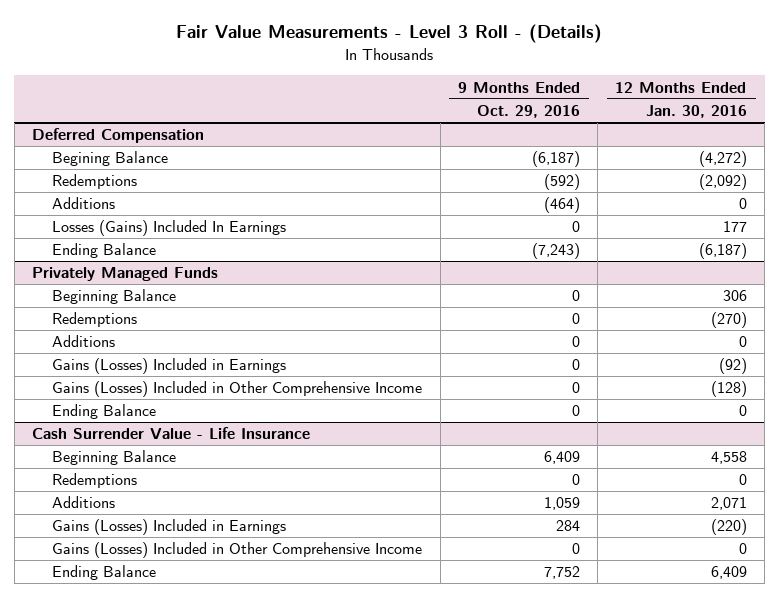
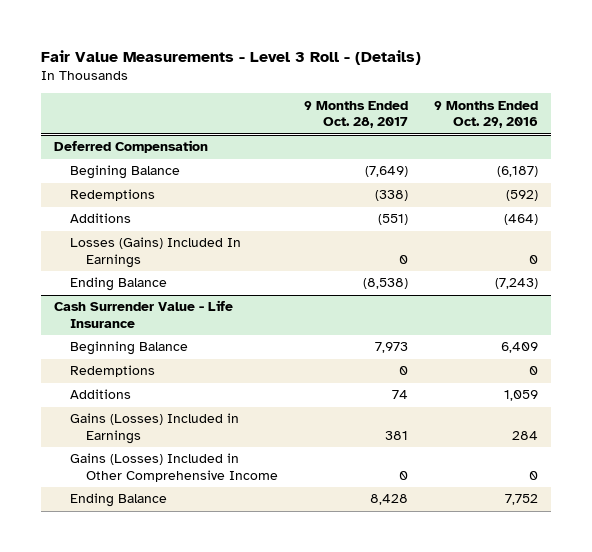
- | 9 Months Ended Oct. 29, 2016 | 12 Months Ended Jan. 30, 2016
+ | 9 Months Ended Oct. 28, 2017 | 9 Months Ended Oct. 29, 2016
- Privately Managed Funds
- Beginning Balance | 0 | 306
- Redemptions | 0 | (270)
- Additions | 0 | 0
- Gains (Losses) Included in Earnings | 0 | (92)
- Gains (Losses) Included in Other Comprehensive Income | 0 | (128)
- Ending Balance | 0 | 0

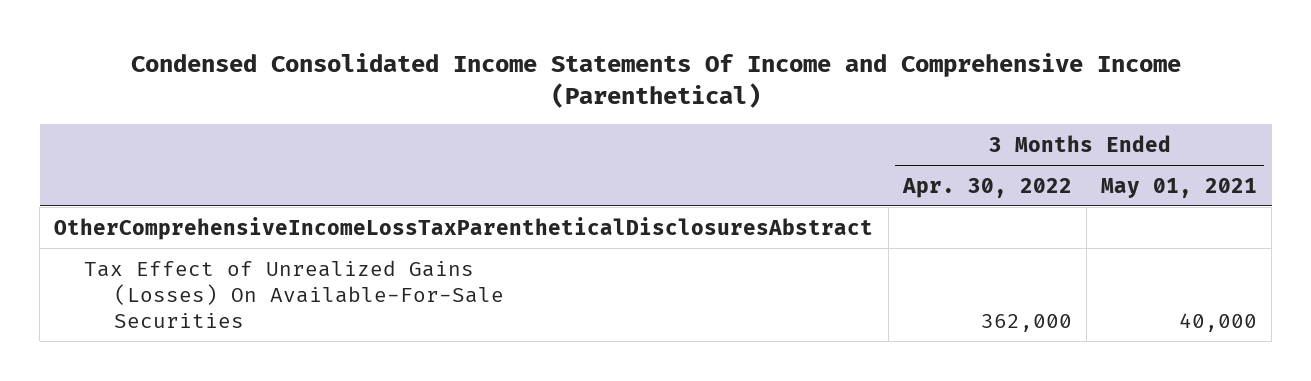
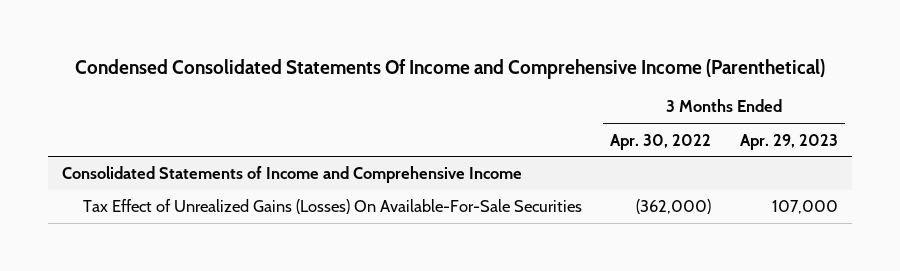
- Condensed Consolidated Income Statements Of Income and Comprehensive Income (Parenthetical)
+ Condensed Consolidated Statements Of Income and Comprehensive Income (Parenthetical)
- | 3 Months Ended Apr. 30, 2022 | 3 Months Ended May 01, 2021
+ | 3 Months Ended Apr. 30, 2022 | 3 Months Ended Apr. 29, 2023
- OtherComprehensiveIncomeLossTaxParentheticalDisclosuresAbstract
- Tax Effect of Unrealized Gains (Losses) On Available-For-Sale Securities | 362,000 | 40,000
+ Consolidated Statements of Income and Comprehensive Income
+ Tax Effect of Unrealized Gains (Losses) On Available-For-Sale Securities | (362,000) | 107,000

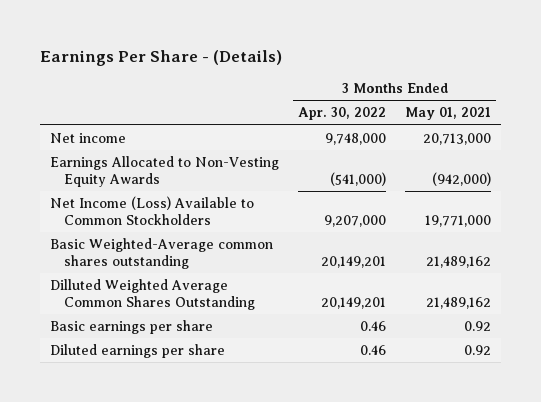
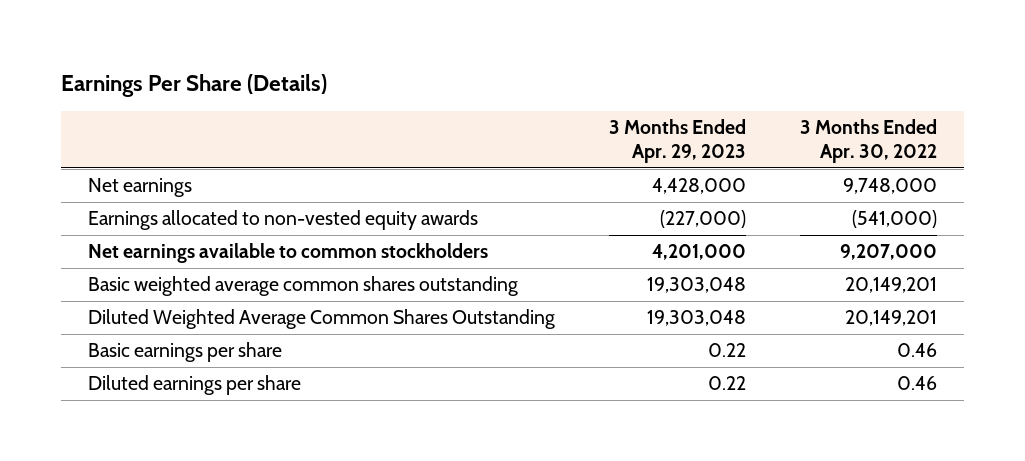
- Earnings Per Share - (Details)
+ Earnings Per Share (Details)
- | 3 Months Ended Apr. 30, 2022 | 3 Months Ended May 01, 2021
+ | 3 Months Ended Apr. 29, 2023 | 3 Months Ended Apr. 30, 2022
- Net income | 9,748,000 | 20,713,000
- Earnings Allocated to Non-Vesting Equity Awards | (541,000) | (942,000)
- Net Income (Loss) Available to Common Stockholders | 9,207,000 | 19,771,000
- Basic Weighted-Average common shares outstanding | 20,149,201 | 21,489,162
- Dilluted Weighted Average Common Shares Outstanding | 20,149,201 | 21,489,162
+ Net earnings | 4,428,000 | 9,748,000
+ Earnings allocated to non-vested equity awards | (227,000) | (541,000)
+ Net earnings available to common stockholders | 4,201,000 | 9,207,000
+ Basic weighted average common shares outstanding | 19,303,048 | 20,149,201
+ Diluted Weighted Average Common Shares Outstanding | 19,303,048 | 20,149,201

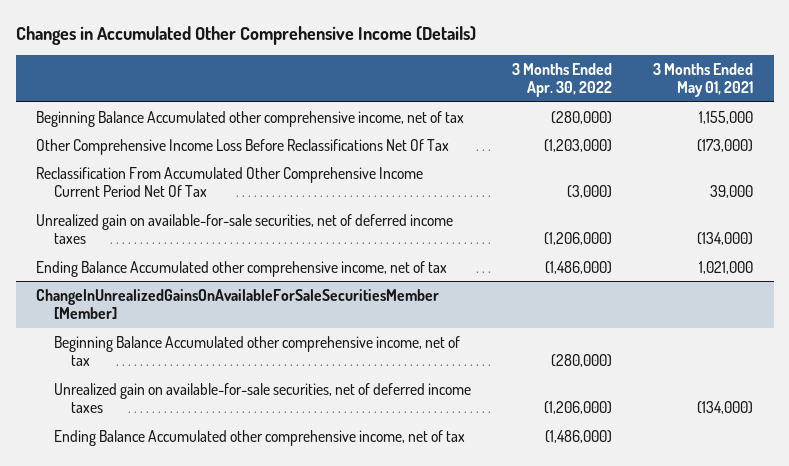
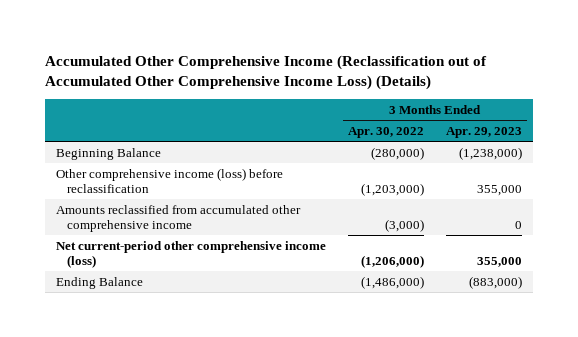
- Changes in Accumulated Other Comprehensive Income (Details)
+ Accumulated Other Comprehensive Income (Reclassification out of Accumulated Other Comprehensive Income Loss) (Details)
- | 3 Months Ended Apr. 30, 2022 | 3 Months Ended May 01, 2021
+ | 3 Months Ended Apr. 30, 2022 | 3 Months Ended Apr. 29, 2023
- Beginning Balance Accumulated other comprehensive income, net of tax | (280,000) | 1,155,000
- Other Comprehensive Income Loss Before Reclassifications Net Of Tax | (1,203,000) | (173,000)
- Reclassification From Accumulated Other Comprehensive Income Current Period Net Of Tax | (3,000) | 39,000
- Unrealized gain on available-for-sale securities, net of deferred income taxes | (1,206,000) | (134,000)
- Ending Balance Accumulated other comprehensive income, net of tax | (1,486,000) | 1,021,000
- ChangeInUnrealizedGainsOnAvailableForSaleSecuritiesMember [Member]
- Beginning Balance Accumulated other comprehensive income, net of tax | (280,000) |
- Unrealized gain on available-for-sale securities, net of deferred income taxes | (1,206,000) | (134,000)
- Ending Balance Accumulated other comprehensive income, net of tax | (1,486,000) |
+ Beginning Balance | (280,000) | (1,238,000)
+ Other comprehensive income (loss) before reclassification | (1,203,000) | 355,000
+ Amounts reclassified from accumulated other comprehensive income | (3,000) | 0
+ Net current-period other comprehensive income (loss) | (1,206,000) | 355,000
+ Ending Balance | (1,486,000) | (883,000)

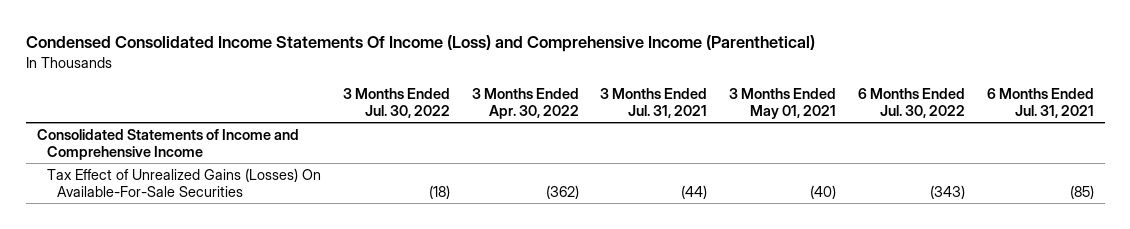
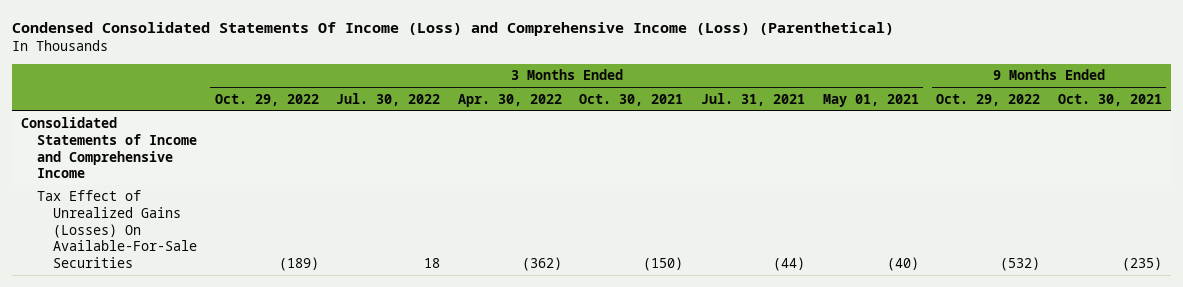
- Condensed Consolidated Income Statements Of Income (Loss) and Comprehensive Income (Parenthetical)
+ Condensed Consolidated Statements Of Income (Loss) and Comprehensive Income (Loss) (Parenthetical)
- | 3 Months Ended Jul. 30, 2022 | 3 Months Ended Apr. 30, 2022 | 3 Months Ended Jul. 31, 2021 | 3 Months Ended May 01, 2021 | 6 Months Ended Jul. 30, 2022 | 6 Months Ended Jul. 31, 2021
+ | 3 Months Ended Oct. 29, 2022 | 3 Months Ended Jul. 30, 2022 | 3 Months Ended Apr. 30, 2022 | 3 Months Ended Oct. 30, 2021 | 3 Months Ended Jul. 31, 2021 | 3 Months Ended May 01, 2021 | 9 Months Ended Oct. 29, 2022 | 9 Months Ended Oct. 30, 2021
- Tax Effect of Unrealized Gains (Losses) On Available-For-Sale Securities | (18) | (362) | (44) | (40) | (343) | (85)
+ Tax Effect of Unrealized Gains (Losses) On Available-For-Sale Securities | (189) | 18 | (362) | (150) | (44) | (40) | (532) | (235)

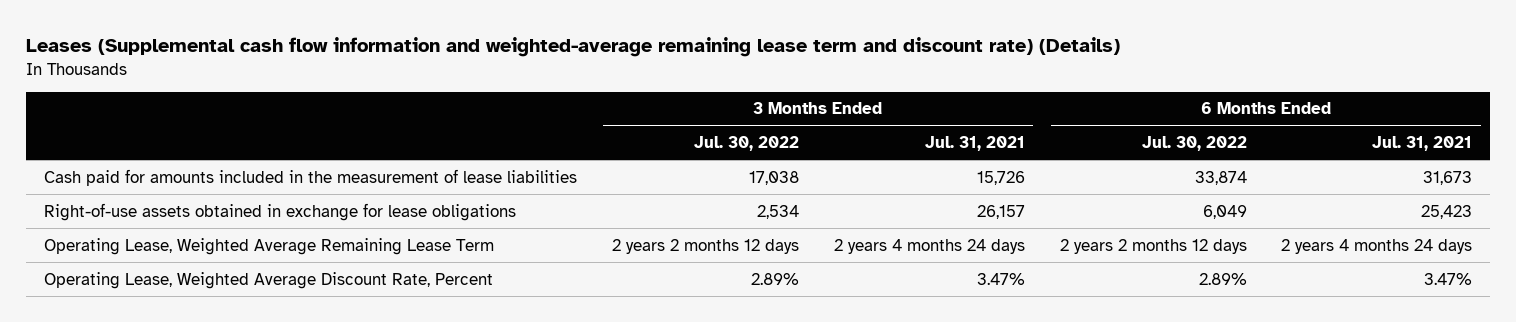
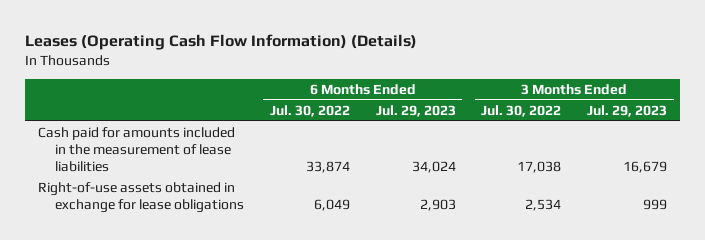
- Leases (Supplemental cash flow information and weighted-average remaining lease term and discount rate) (Details)
+ Leases (Operating Cash Flow Information) (Details)
- | 3 Months Ended Jul. 30, 2022 | 3 Months Ended Jul. 31, 2021 | 6 Months Ended Jul. 30, 2022 | 6 Months Ended Jul. 31, 2021
+ | 6 Months Ended Jul. 30, 2022 | 6 Months Ended Jul. 29, 2023 | 3 Months Ended Jul. 30, 2022 | 3 Months Ended Jul. 29, 2023
- Operating Lease, Weighted Average Remaining Lease Term | 2 years 2 months 12 days | 2 years 4 months 24 days | 2 years 2 months 12 days | 2 years 4 months 24 days
- Operating Lease, Weighted Average Discount Rate, Percent | 2.89% | 3.47% | 2.89% | 3.47%

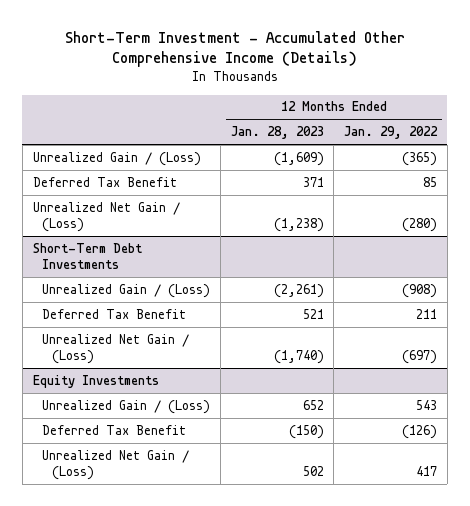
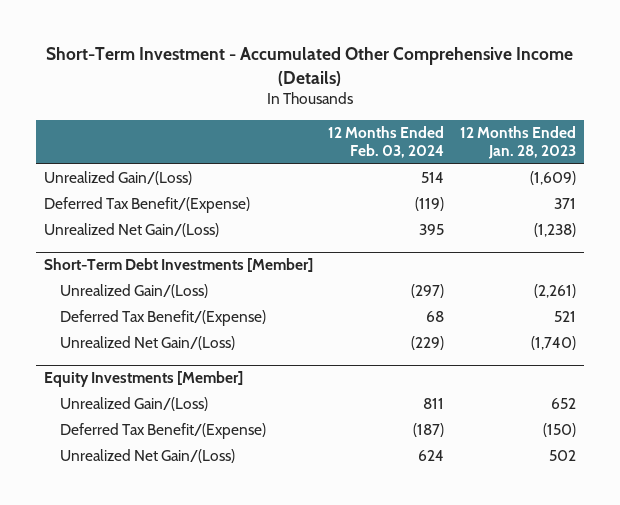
- | 12 Months Ended Jan. 28, 2023 | 12 Months Ended Jan. 29, 2022
+ | 12 Months Ended Feb. 03, 2024 | 12 Months Ended Jan. 28, 2023
- Unrealized Gain / (Loss) | (1,609) | (365)
- Deferred Tax Benefit | 371 | 85
- Unrealized Net Gain / (Loss) | (1,238) | (280)
- Short-Term Debt Investments
- Unrealized Gain / (Loss) | (2,261) | (908)
- Deferred Tax Benefit | 521 | 211
- Unrealized Net Gain / (Loss) | (1,740) | (697)
- Equity Investments
- Unrealized Gain / (Loss) | 652 | 543
- Deferred Tax Benefit | (150) | (126)
- Unrealized Net Gain / (Loss) | 502 | 417
+ Unrealized Gain/(Loss) | 514 | (1,609)
+ Deferred Tax Benefit/(Expense) | (119) | 371
+ Unrealized Net Gain/(Loss) | 395 | (1,238)
+ Short-Term Debt Investments [Member]
+ Unrealized Gain/(Loss) | (297) | (2,261)
+ Deferred Tax Benefit/(Expense) | 68 | 521
+ Unrealized Net Gain/(Loss) | (229) | (1,740)
+ Equity Investments [Member]
+ Unrealized Gain/(Loss) | 811 | 652
+ Deferred Tax Benefit/(Expense) | (187) | (150)
+ Unrealized Net Gain/(Loss) | 624 | 502

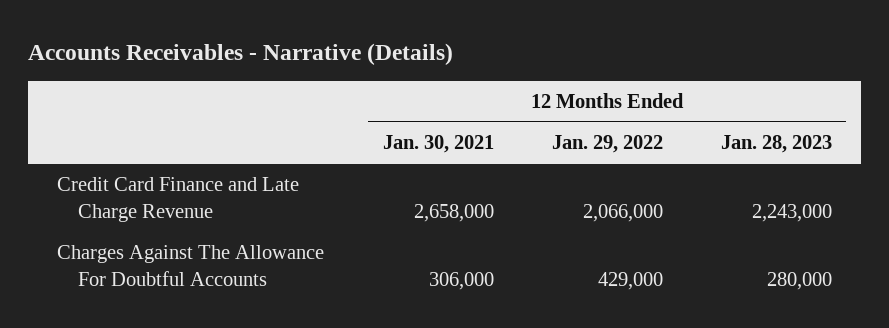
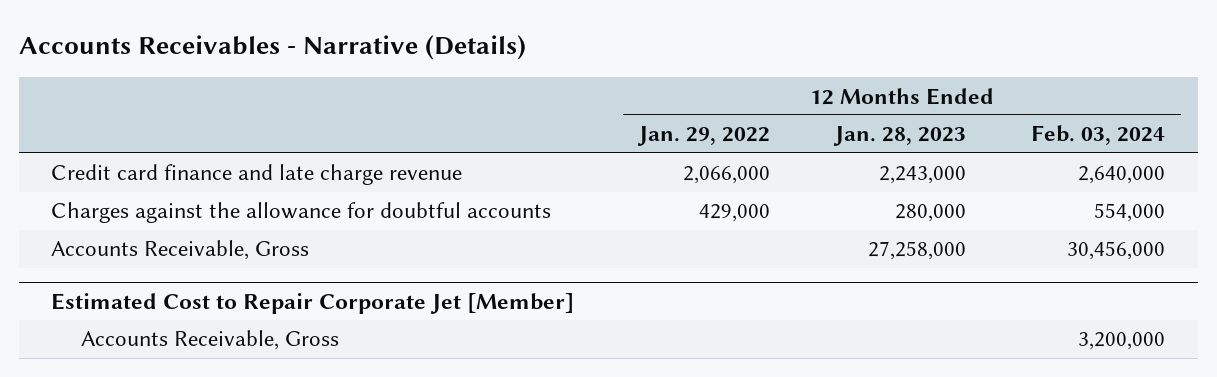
- | 12 Months Ended Jan. 30, 2021 | 12 Months Ended Jan. 29, 2022 | 12 Months Ended Jan. 28, 2023
+ | 12 Months Ended Jan. 29, 2022 | 12 Months Ended Jan. 28, 2023 | 12 Months Ended Feb. 03, 2024
- Credit Card Finance and Late Charge Revenue | 2,658,000 | 2,066,000 | 2,243,000
- Charges Against The Allowance For Doubtful Accounts | 306,000 | 429,000 | 280,000
+ Credit card finance and late charge revenue | 2,066,000 | 2,243,000 | 2,640,000
+ Charges against the allowance for doubtful accounts | 429,000 | 280,000 | 554,000
+ Accounts Receivable, Gross | | 27,258,000 | 30,456,000
+ Estimated Cost to Repair Corporate Jet [Member]
+ Accounts Receivable, Gross | | | 3,200,000

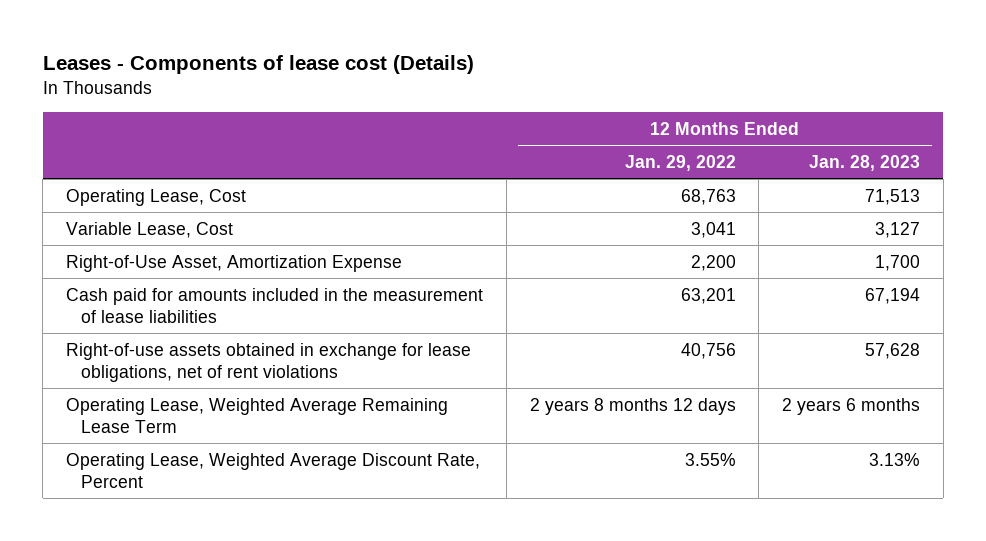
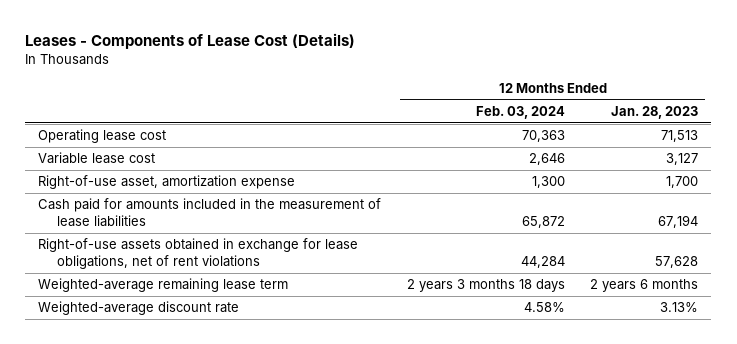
- Leases - Components of lease cost (Details)
+ Leases - Components of Lease Cost (Details)
- | 12 Months Ended Jan. 29, 2022 | 12 Months Ended Jan. 28, 2023
+ | 12 Months Ended Feb. 03, 2024 | 12 Months Ended Jan. 28, 2023
- Operating Lease, Cost | 68,763 | 71,513
- Variable Lease, Cost | 3,041 | 3,127
- Right-of-Use Asset, Amortization Expense | 2,200 | 1,700
+ Operating lease cost | 70,363 | 71,513
+ Variable lease cost | 2,646 | 3,127
+ Right-of-use asset, amortization expense | 1,300 | 1,700
- Operating Lease, Weighted Average Remaining Lease Term | 2 years 8 months 12 days | 2 years 6 months
- Operating Lease, Weighted Average Discount Rate, Percent | 3.55% | 3.13%
+ Weighted-average remaining lease term | 2 years 3 months 18 days | 2 years 6 months
+ Weighted-average discount rate | 4.58% | 3.13%

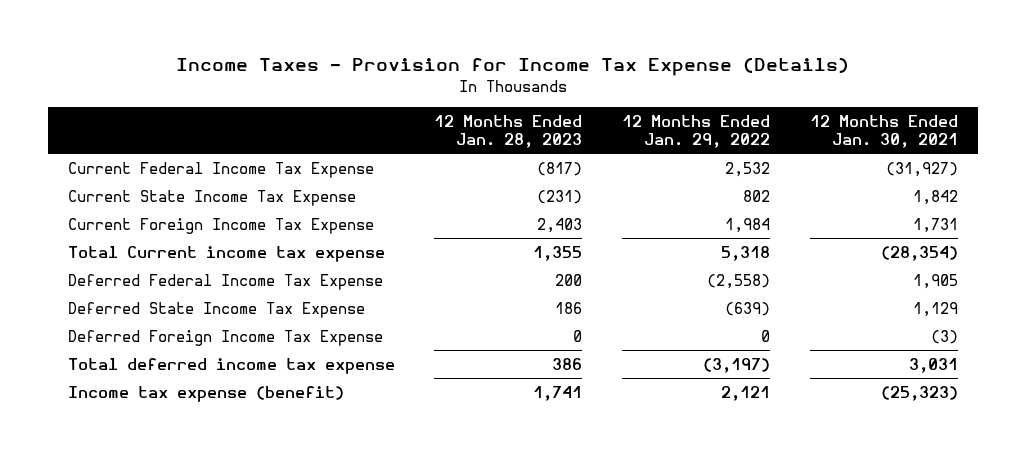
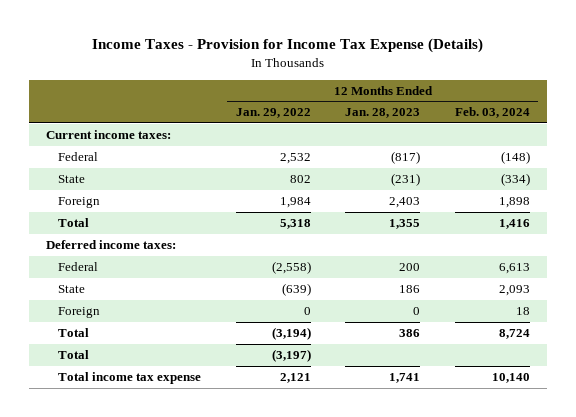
- | 12 Months Ended Jan. 28, 2023 | 12 Months Ended Jan. 29, 2022 | 12 Months Ended Jan. 30, 2021
+ | 12 Months Ended Jan. 29, 2022 | 12 Months Ended Jan. 28, 2023 | 12 Months Ended Feb. 03, 2024
- Current Federal Income Tax Expense | (817) | 2,532 | (31,927)
- Current State Income Tax Expense | (231) | 802 | 1,842
- Current Foreign Income Tax Expense | 2,403 | 1,984 | 1,731
- Total Current income tax expense | 1,355 | 5,318 | (28,354)
- Deferred Federal Income Tax Expense | 200 | (2,558) | 1,905
- Deferred State Income Tax Expense | 186 | (639) | 1,129
- Deferred Foreign Income Tax Expense | 0 | 0 | (3)
- Total deferred income tax expense | 386 | (3,197) | 3,031
- Income tax expense (benefit) | 1,741 | 2,121 | (25,323)
+ Current income taxes:
+ Federal | 2,532 | (817) | (148)
+ State | 802 | (231) | (334)
+ Foreign | 1,984 | 2,403 | 1,898
+ Total | 5,318 | 1,355 | 1,416
+ Deferred income taxes:
+ Federal | (2,558) | 200 | 6,613
+ State | (639) | 186 | 2,093
+ Foreign | 0 | 0 | 18
+ Total | (3,194) | 386 | 8,724
+ Total | (3,197) | |
+ Total income tax expense | 2,121 | 1,741 | 10,140

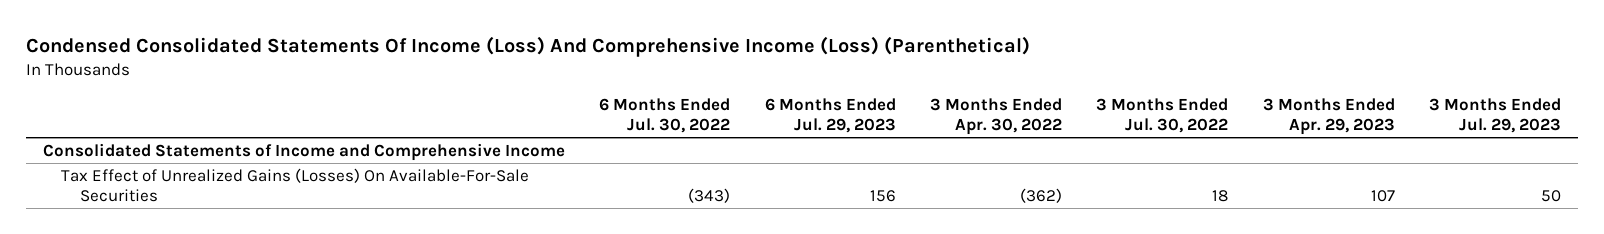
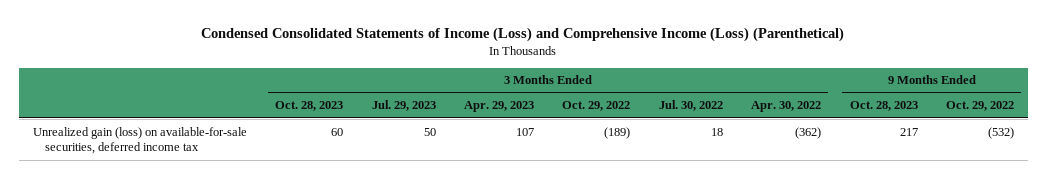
- Condensed Consolidated Statements Of Income (Loss) And Comprehensive Income (Loss) (Parenthetical)
+ Condensed Consolidated Statements of Income (Loss) and Comprehensive Income (Loss) (Parenthetical)
- | 6 Months Ended Jul. 30, 2022 | 6 Months Ended Jul. 29, 2023 | 3 Months Ended Apr. 30, 2022 | 3 Months Ended Jul. 30, 2022 | 3 Months Ended Apr. 29, 2023 | 3 Months Ended Jul. 29, 2023
+ | 3 Months Ended Oct. 28, 2023 | 3 Months Ended Jul. 29, 2023 | 3 Months Ended Apr. 29, 2023 | 3 Months Ended Oct. 29, 2022 | 3 Months Ended Jul. 30, 2022 | 3 Months Ended Apr. 30, 2022 | 9 Months Ended Oct. 28, 2023 | 9 Months Ended Oct. 29, 2022
- Consolidated Statements of Income and Comprehensive Income
- Tax Effect of Unrealized Gains (Losses) On Available-For-Sale Securities | (343) | 156 | (362) | 18 | 107 | 50
+ Unrealized gain (loss) on available-for-sale securities, deferred income tax | 60 | 50 | 107 | (189) | 18 | (362) | 217 | (532)

